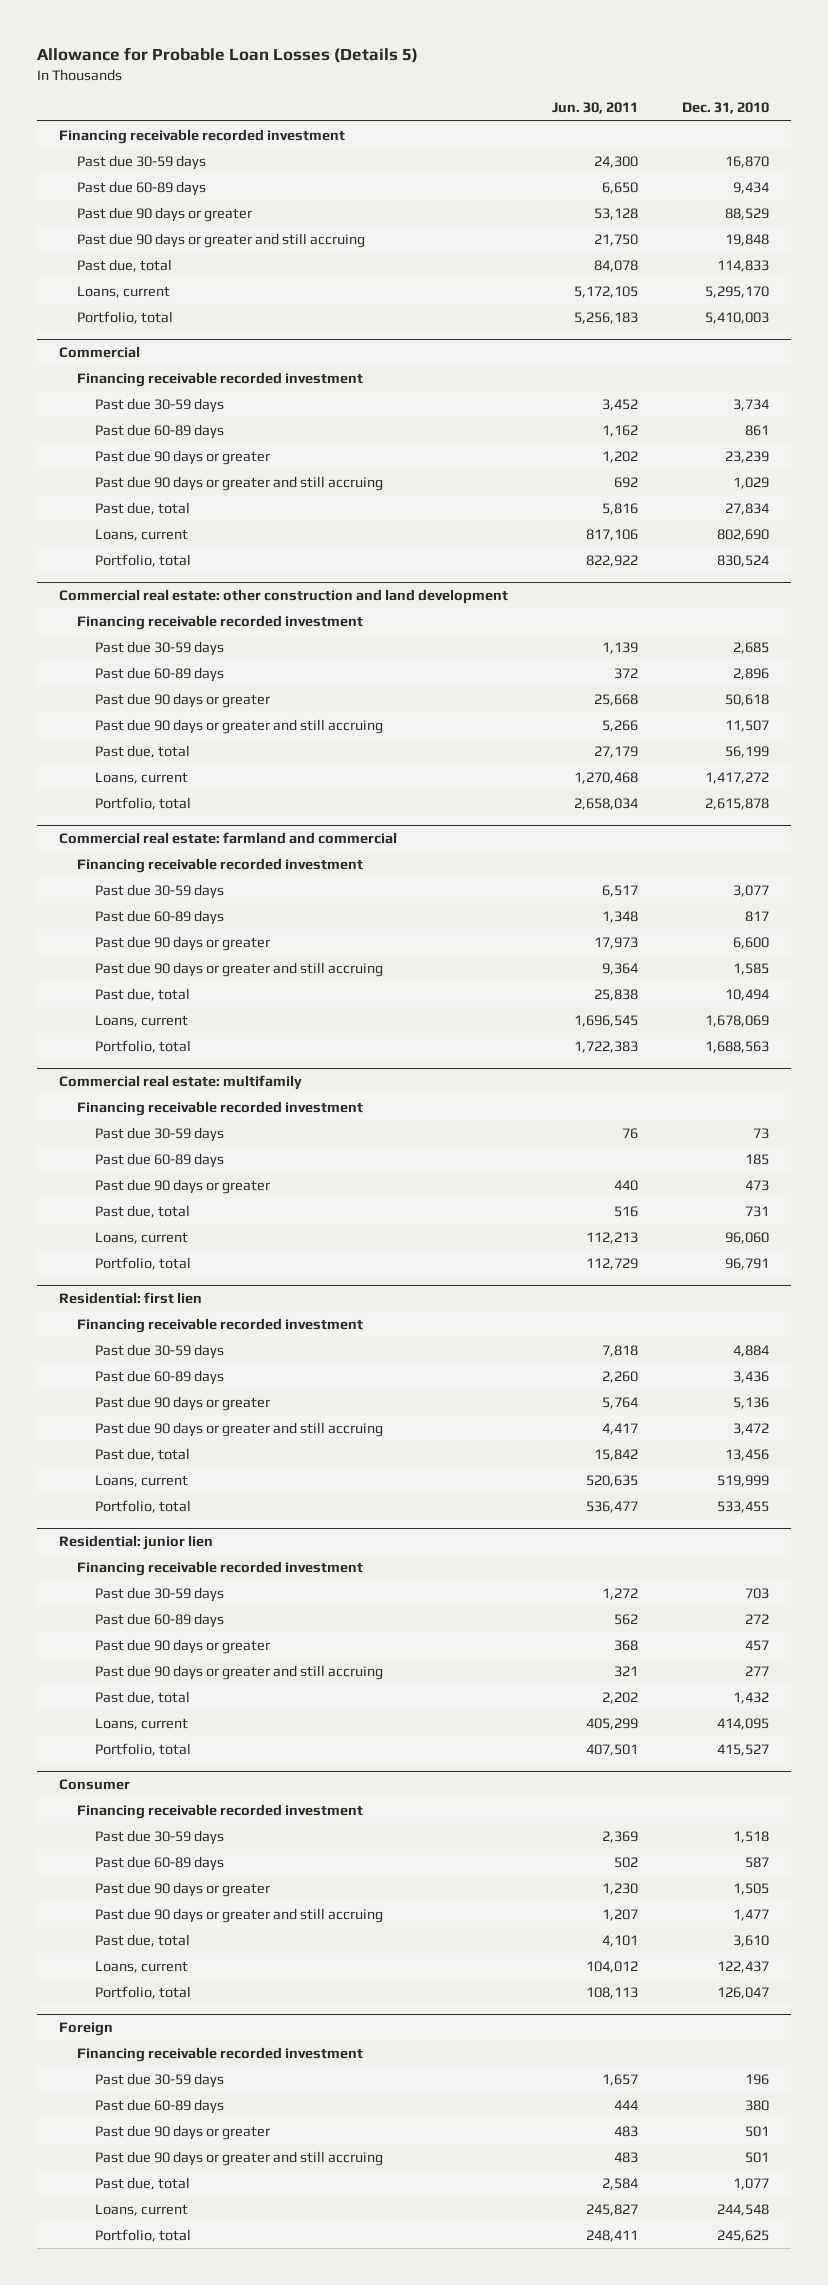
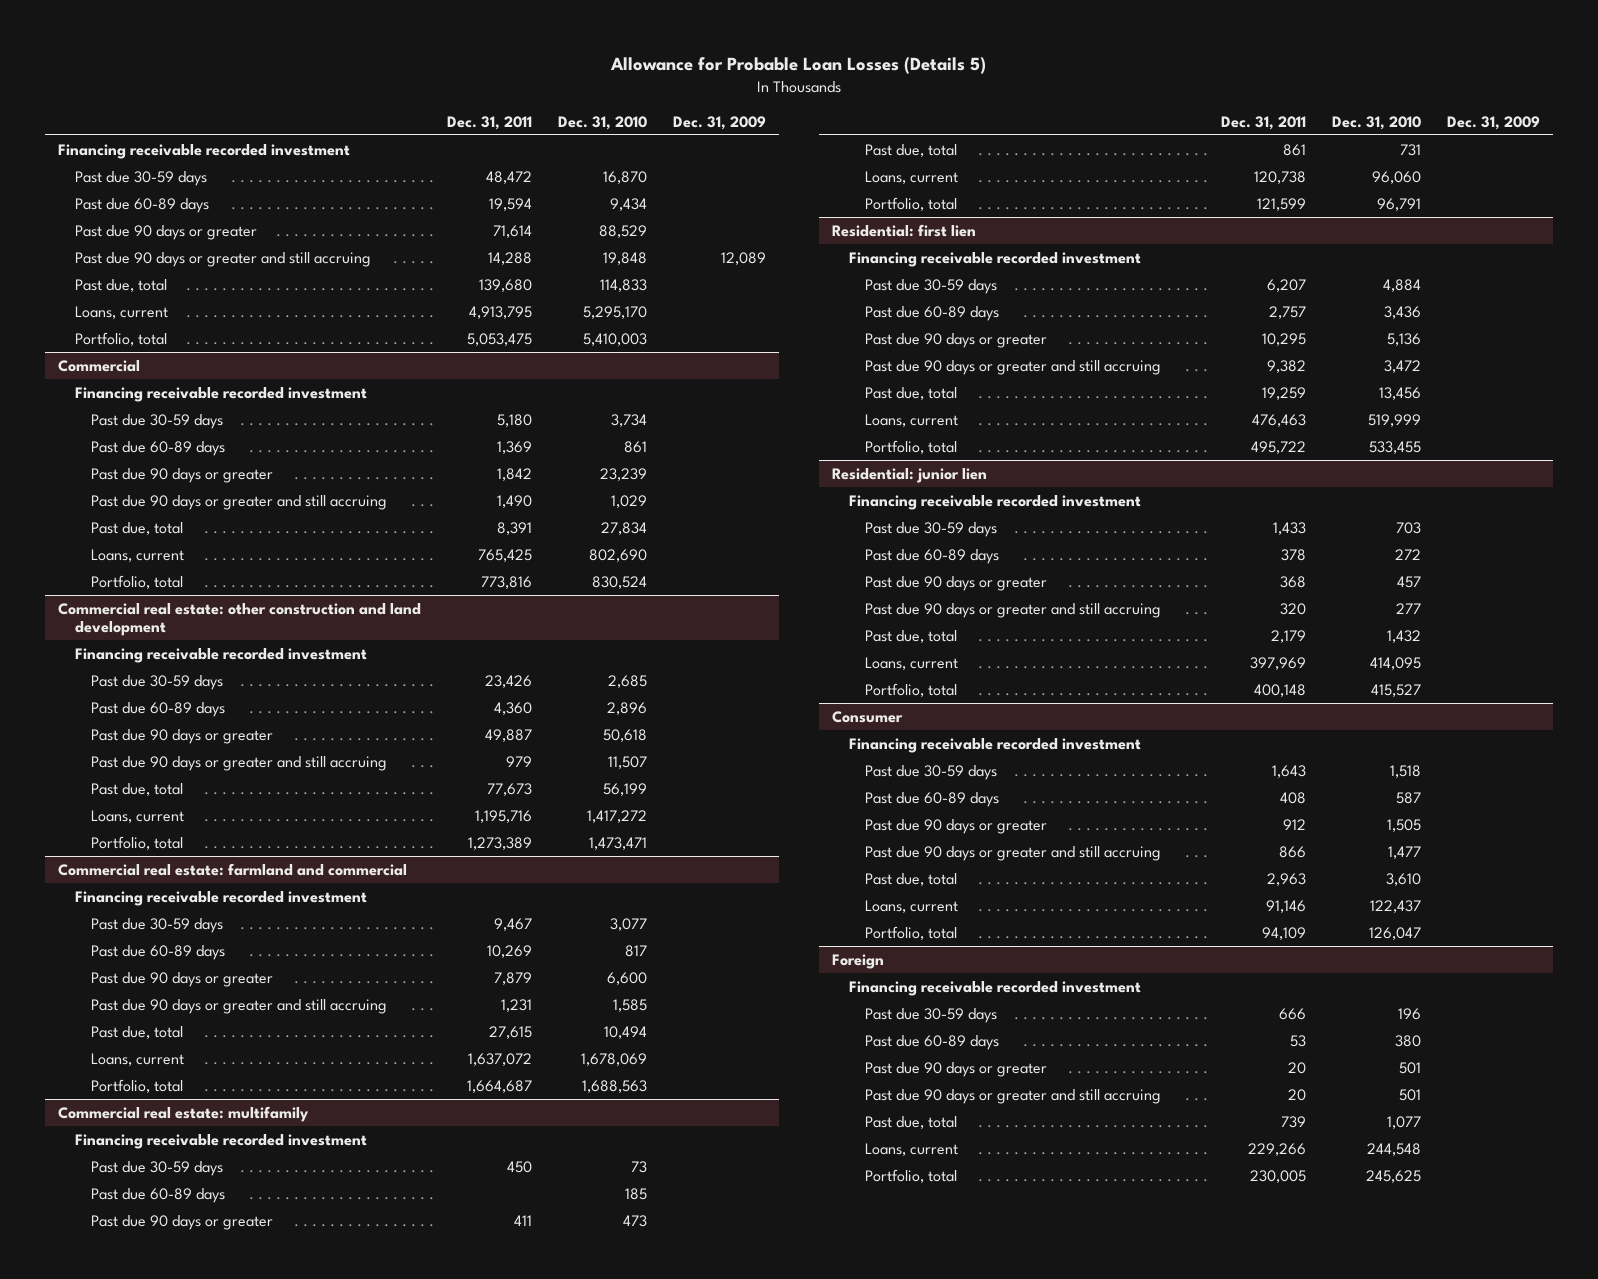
- | Jun. 30, 2011 | Dec. 31, 2010
+ | Dec. 31, 2011 | Dec. 31, 2010 | Dec. 31, 2009
@ Commercial real estate: other construction and land development
- Portfolio, total | 2,658,034 | 2,615,878
+ Portfolio, total | 1,273,389 | 1,473,471 |

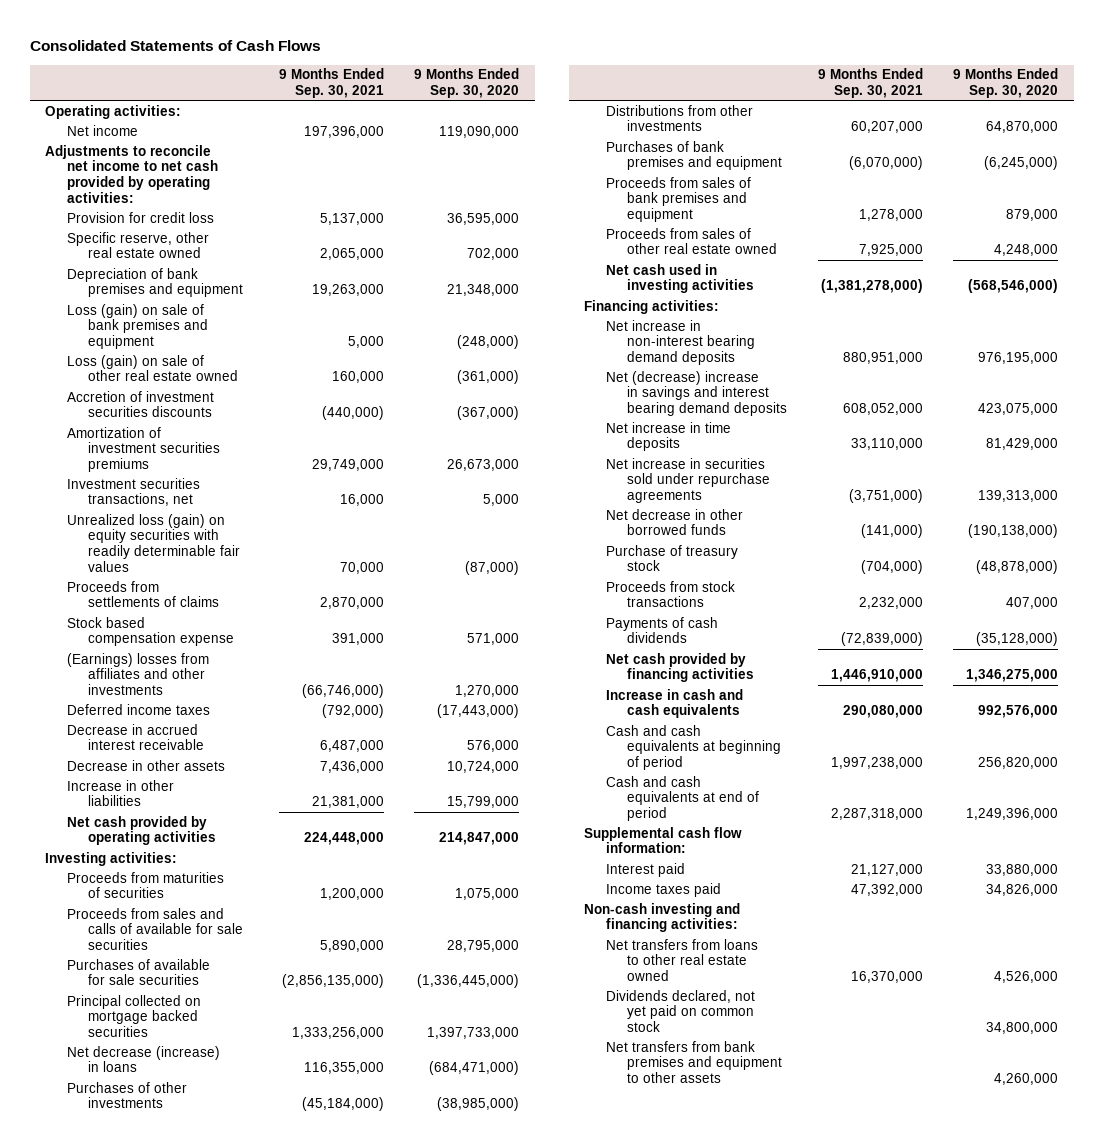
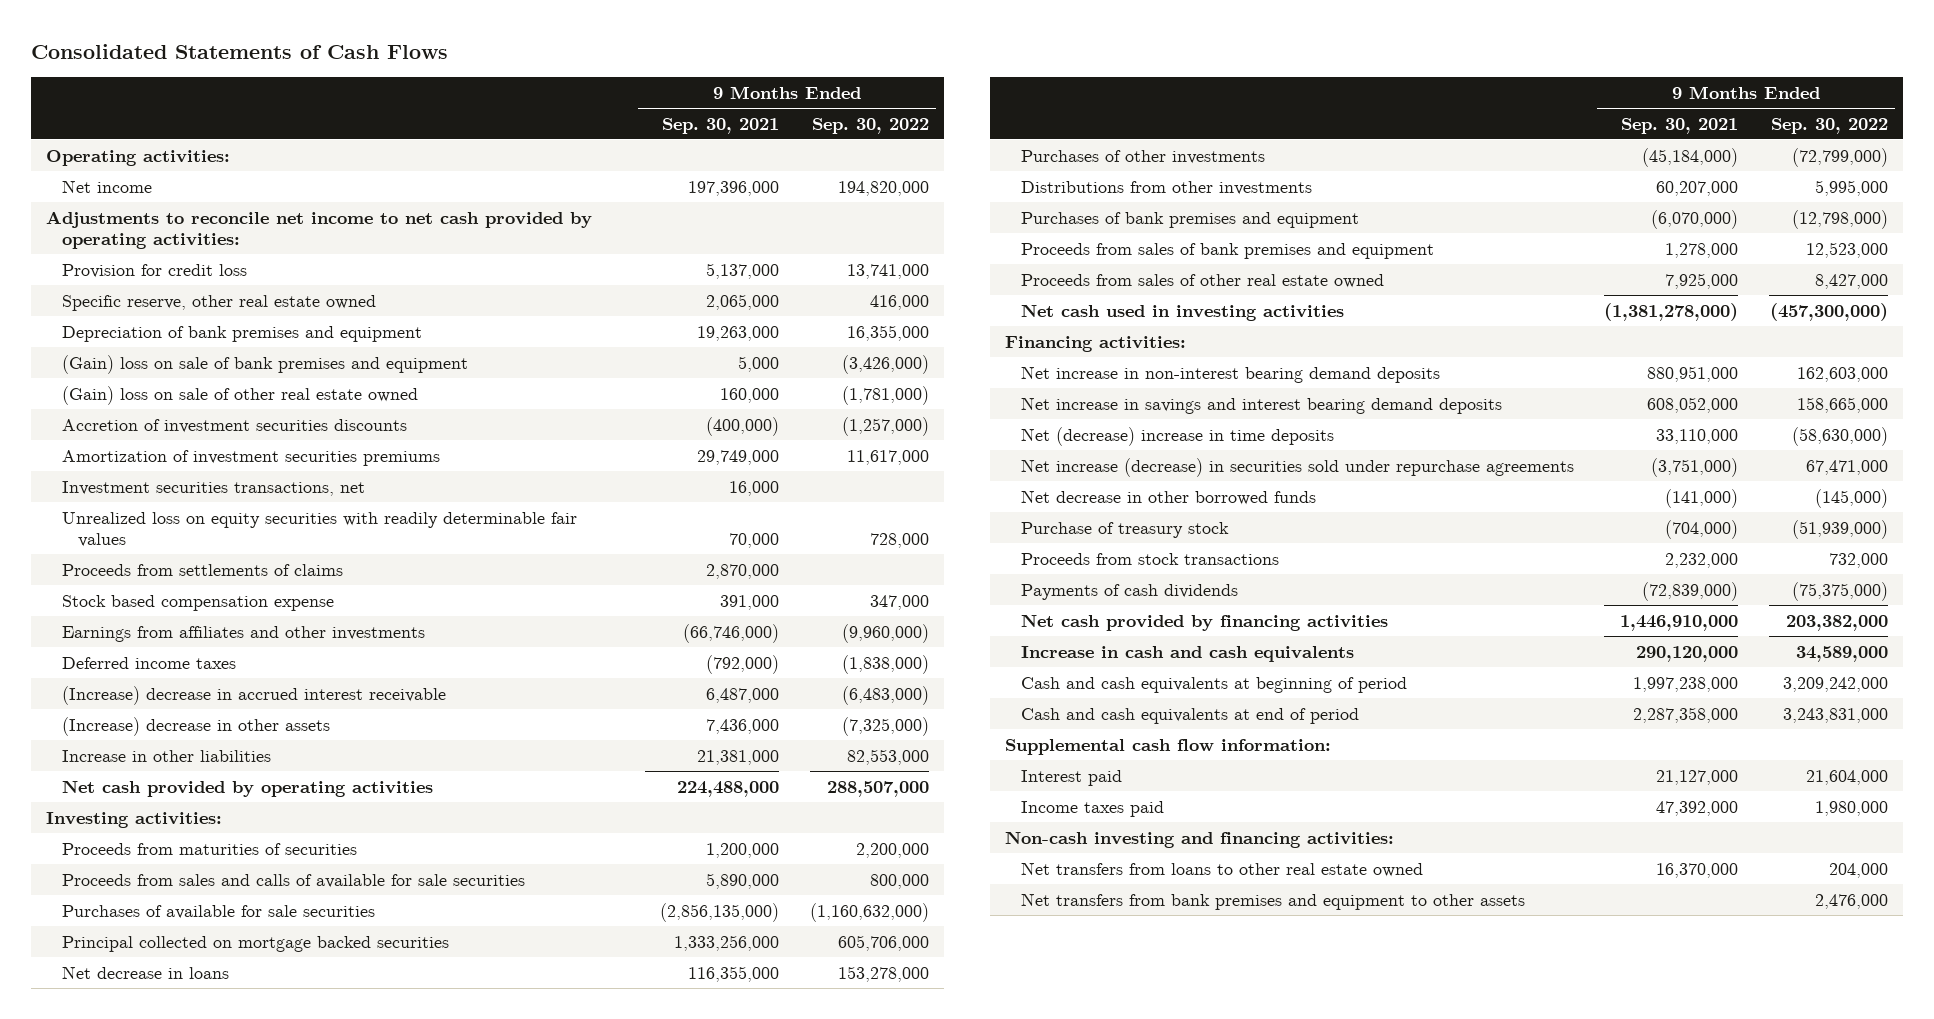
- | 9 Months Ended Sep. 30, 2021 | 9 Months Ended Sep. 30, 2020
+ | 9 Months Ended Sep. 30, 2021 | 9 Months Ended Sep. 30, 2022
- Loss (gain) on sale of bank premises and equipment | 5,000 | (248,000)
- Loss (gain) on sale of other real estate owned | 160,000 | (361,000)
- Accretion of investment securities discounts | (440,000) | (367,000)
+ (Gain) loss on sale of bank premises and equipment | 5,000 | (3,426,000)
+ (Gain) loss on sale of other real estate owned | 160,000 | (1,781,000)
+ Accretion of investment securities discounts | (400,000) | (1,257,000)
- Unrealized loss (gain) on equity securities with readily determinable fair values | 70,000 | (87,000)
+ Unrealized loss on equity securities with readily determinable fair values | 70,000 | 728,000
- (Earnings) losses from affiliates and other investments | (66,746,000) | 1,270,000
+ Earnings from affiliates and other investments | (66,746,000) | (9,960,000)
- Decrease in accrued interest receivable | 6,487,000 | 576,000
- Decrease in other assets | 7,436,000 | 10,724,000
+ (Increase) decrease in accrued interest receivable | 6,487,000 | (6,483,000)
+ (Increase) decrease in other assets | 7,436,000 | (7,325,000)
- Net cash provided by operating activities | 224,448,000 | 214,847,000
+ Net cash provided by operating activities | 224,488,000 | 288,507,000
- Net decrease (increase) in loans | 116,355,000 | (684,471,000)
+ Net decrease in loans | 116,355,000 | 153,278,000
- Net (decrease) increase in savings and interest bearing demand deposits | 608,052,000 | 423,075,000
- Net increase in time deposits | 33,110,000 | 81,429,000
- Net increase in securities sold under repurchase agreements | (3,751,000) | 139,313,000
+ Net increase in savings and interest bearing demand deposits | 608,052,000 | 158,665,000
+ Net (decrease) increase in time deposits | 33,110,000 | (58,630,000)
+ Net increase (decrease) in securities sold under repurchase agreements | (3,751,000) | 67,471,000
- Increase in cash and cash equivalents | 290,080,000 | 992,576,000
+ Increase in cash and cash equivalents | 290,120,000 | 34,589,000
- Cash and cash equivalents at end of period | 2,287,318,000 | 1,249,396,000
+ Cash and cash equivalents at end of period | 2,287,358,000 | 3,243,831,000
- Dividends declared, not yet paid on common stock | | 34,800,000

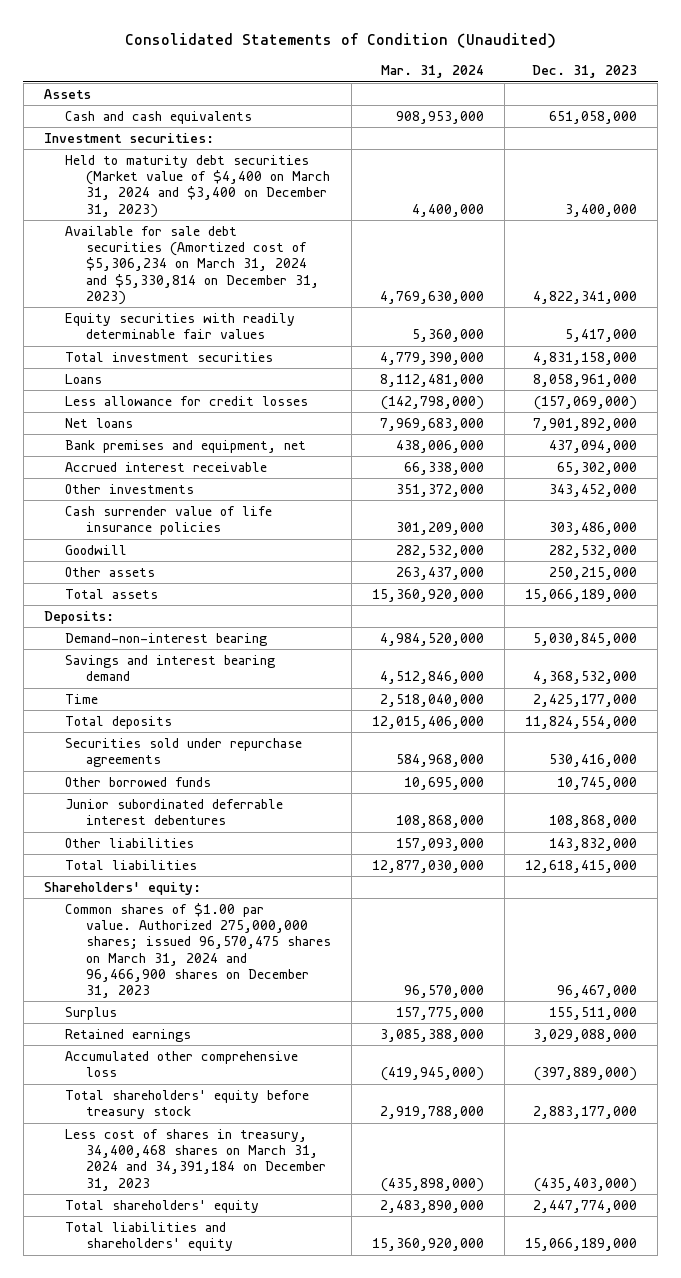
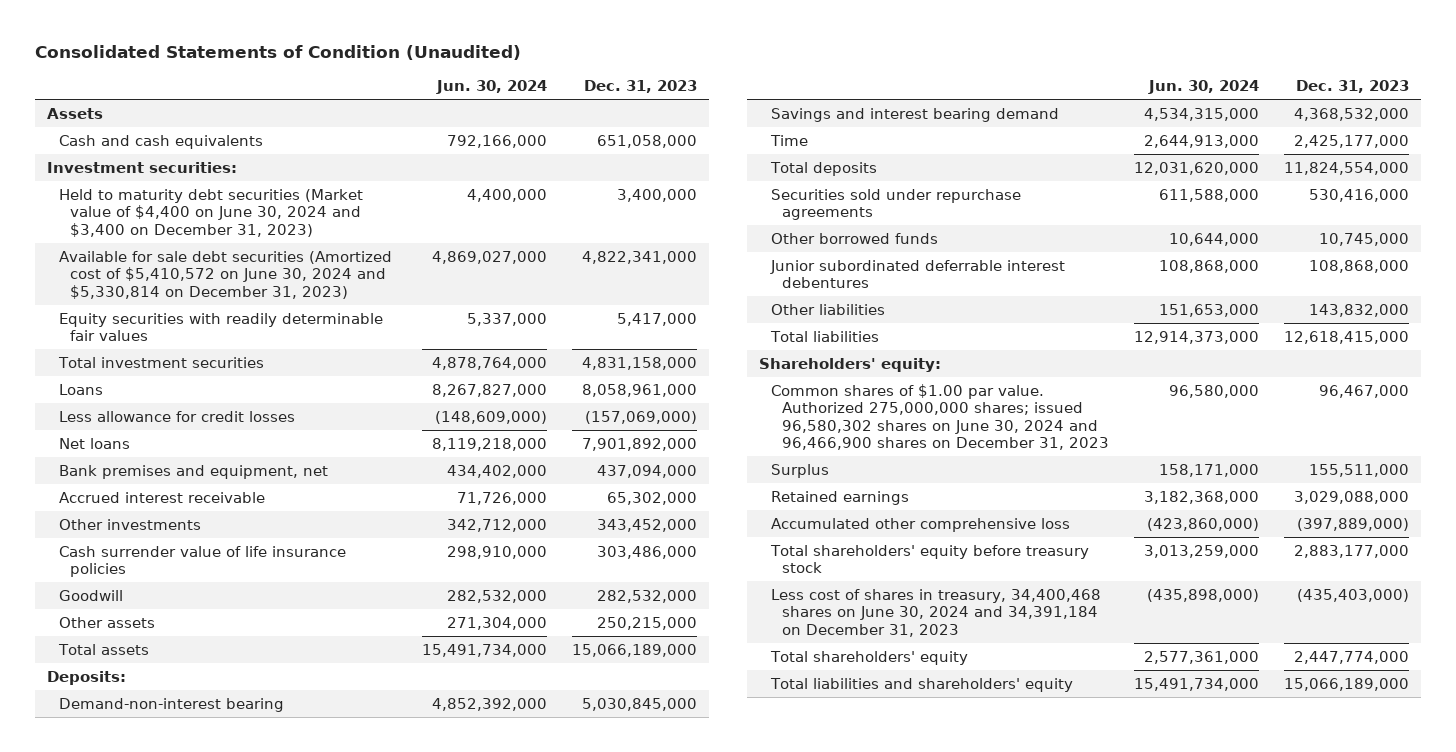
- | Mar. 31, 2024 | Dec. 31, 2023
+ | Jun. 30, 2024 | Dec. 31, 2023
- Held to maturity debt securities (Market value of $4,400 on March 31, 2024 and $3,400 on December 31, 2023) | 4,400,000 | 3,400,000
- Available for sale debt securities (Amortized cost of $5,306,234 on March 31, 2024 and $5,330,814 on December 31, 2023) | 4,769,630,000 | 4,822,341,000
+ Held to maturity debt securities (Market value of $4,400 on June 30, 2024 and $3,400 on December 31, 2023) | 4,400,000 | 3,400,000
+ Available for sale debt securities (Amortized cost of $5,410,572 on June 30, 2024 and $5,330,814 on December 31, 2023) | 4,869,027,000 | 4,822,341,000
- Common shares of $1.00 par value. Authorized 275,000,000 shares; issued 96,570,475 shares on March 31, 2024 and 96,466,900 shares on December 31, 2023 | 96,570,000 | 96,467,000
+ Common shares of $1.00 par value. Authorized 275,000,000 shares; issued 96,580,302 shares on June 30, 2024 and 96,466,900 shares on December 31, 2023 | 96,580,000 | 96,467,000
- Less cost of shares in treasury, 34,400,468 shares on March 31, 2024 and 34,391,184 on December 31, 2023 | (435,898,000) | (435,403,000)
+ Less cost of shares in treasury, 34,400,468 shares on June 30, 2024 and 34,391,184 on December 31, 2023 | (435,898,000) | (435,403,000)

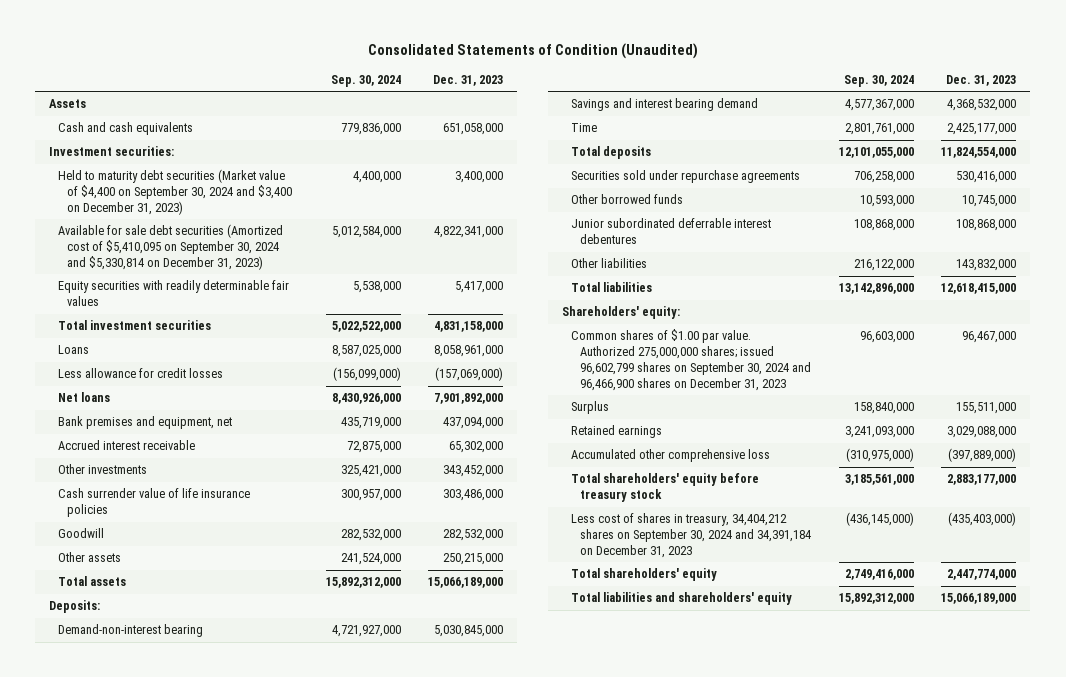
- | Jun. 30, 2024 | Dec. 31, 2023
+ | Sep. 30, 2024 | Dec. 31, 2023
- Held to maturity debt securities (Market value of $4,400 on June 30, 2024 and $3,400 on December 31, 2023) | 4,400,000 | 3,400,000
- Available for sale debt securities (Amortized cost of $5,410,572 on June 30, 2024 and $5,330,814 on December 31, 2023) | 4,869,027,000 | 4,822,341,000
+ Held to maturity debt securities (Market value of $4,400 on September 30, 2024 and $3,400 on December 31, 2023) | 4,400,000 | 3,400,000
+ Available for sale debt securities (Amortized cost of $5,410,095 on September 30, 2024 and $5,330,814 on December 31, 2023) | 5,012,584,000 | 4,822,341,000
- Common shares of $1.00 par value. Authorized 275,000,000 shares; issued 96,580,302 shares on June 30, 2024 and 96,466,900 shares on December 31, 2023 | 96,580,000 | 96,467,000
+ Common shares of $1.00 par value. Authorized 275,000,000 shares; issued 96,602,799 shares on September 30, 2024 and 96,466,900 shares on December 31, 2023 | 96,603,000 | 96,467,000
- Less cost of shares in treasury, 34,400,468 shares on June 30, 2024 and 34,391,184 on December 31, 2023 | (435,898,000) | (435,403,000)
+ Less cost of shares in treasury, 34,404,212 shares on September 30, 2024 and 34,391,184 on December 31, 2023 | (436,145,000) | (435,403,000)

